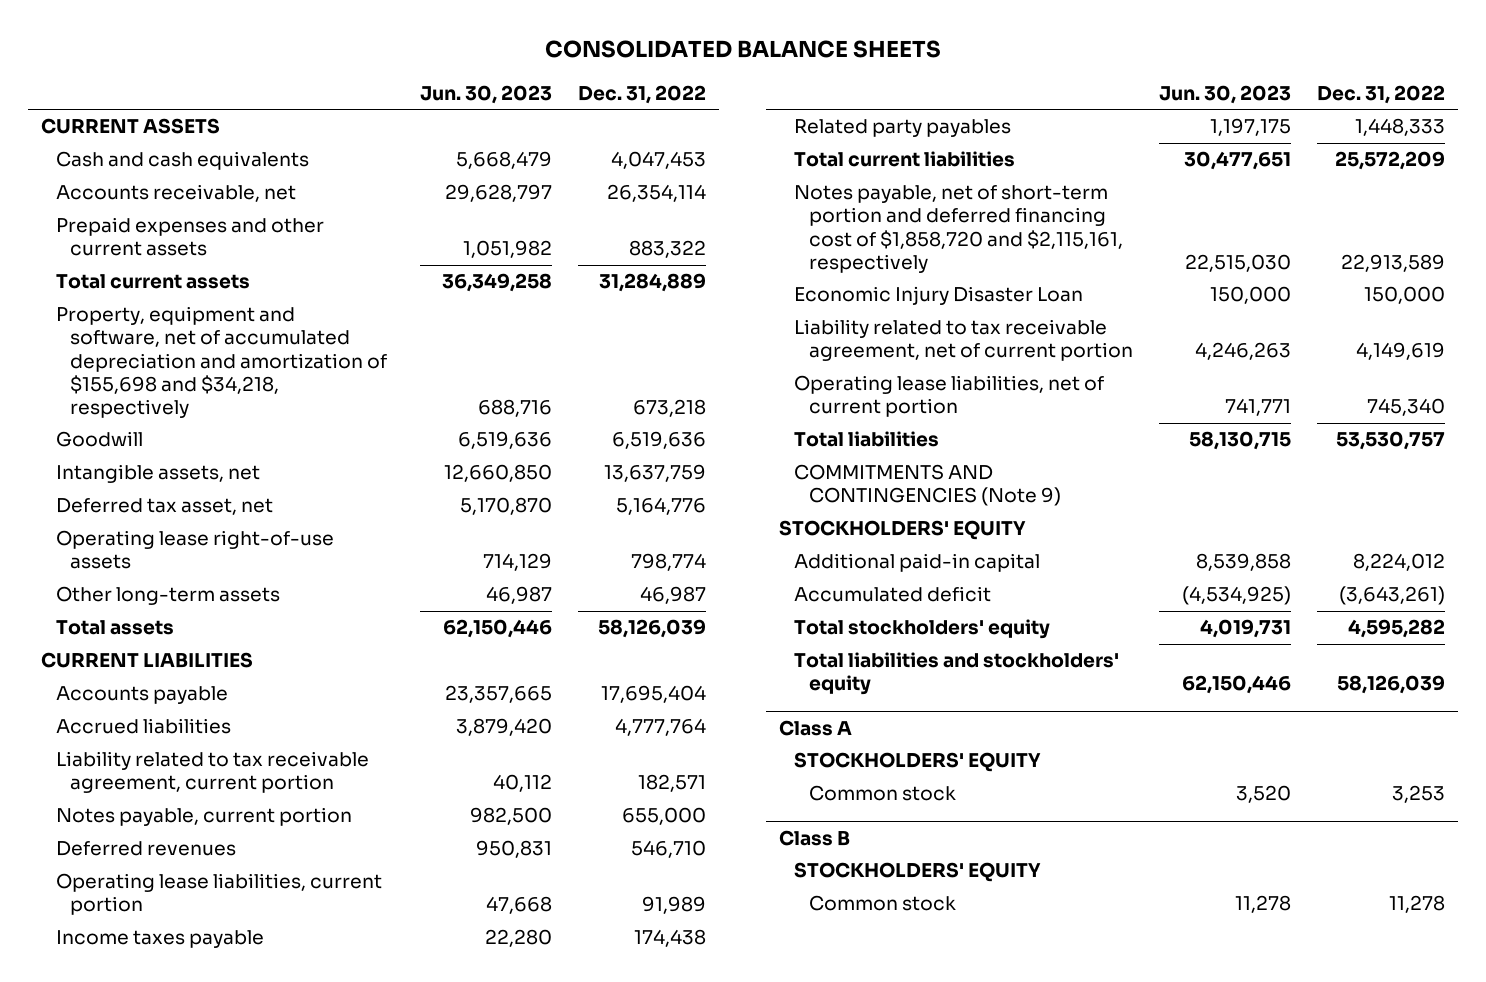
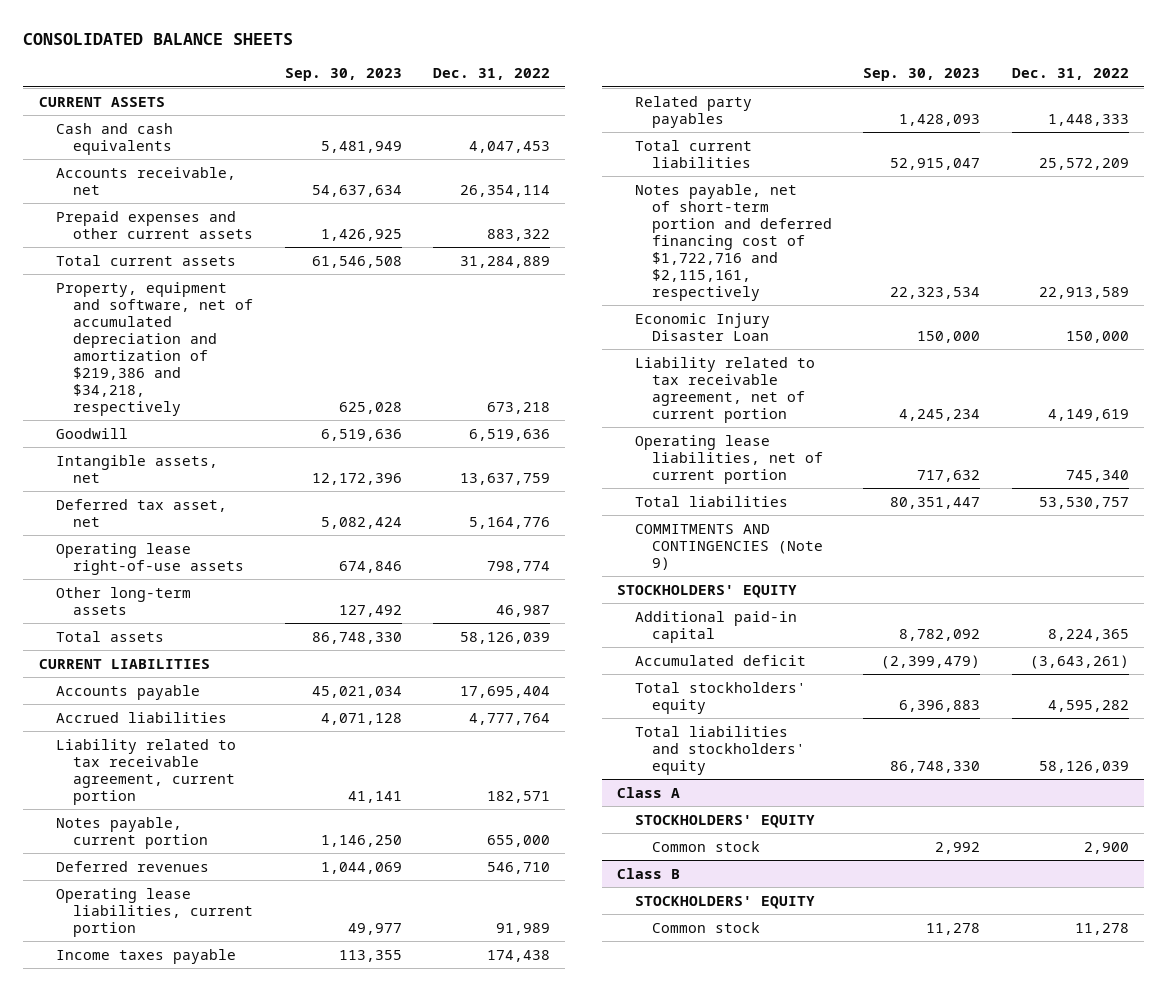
- | Jun. 30, 2023 | Dec. 31, 2022
+ | Sep. 30, 2023 | Dec. 31, 2022
- Property, equipment and software, net of accumulated depreciation and amortization of $155,698 and $34,218, respectively | 688,716 | 673,218
+ Property, equipment and software, net of accumulated depreciation and amortization of $219,386 and $34,218, respectively | 625,028 | 673,218
- Notes payable, net of short-term portion and deferred financing cost of $1,858,720 and $2,115,161, respectively | 22,515,030 | 22,913,589
+ Notes payable, net of short-term portion and deferred financing cost of $1,722,716 and $2,115,161, respectively | 22,323,534 | 22,913,589
- Additional paid-in capital | 8,539,858 | 8,224,012
+ Additional paid-in capital | 8,782,092 | 8,224,365
@ Class A
- Common stock | 3,520 | 3,253
+ Common stock | 2,992 | 2,900

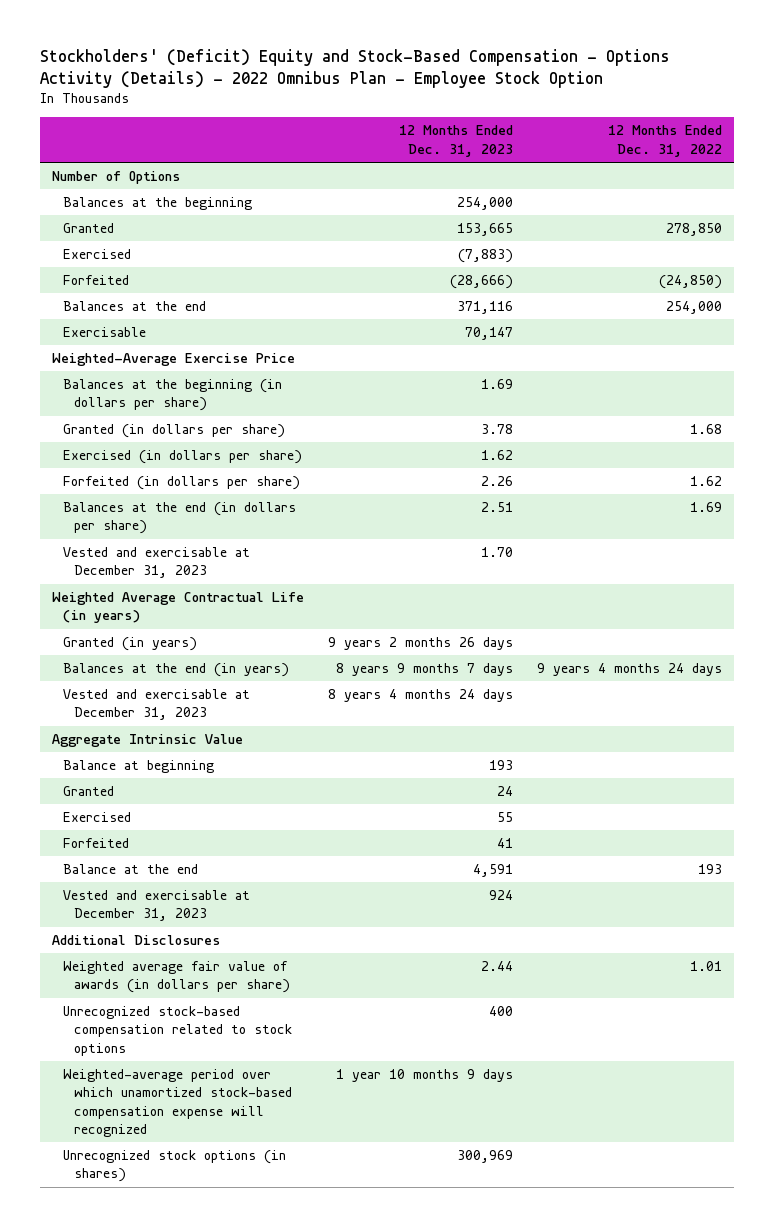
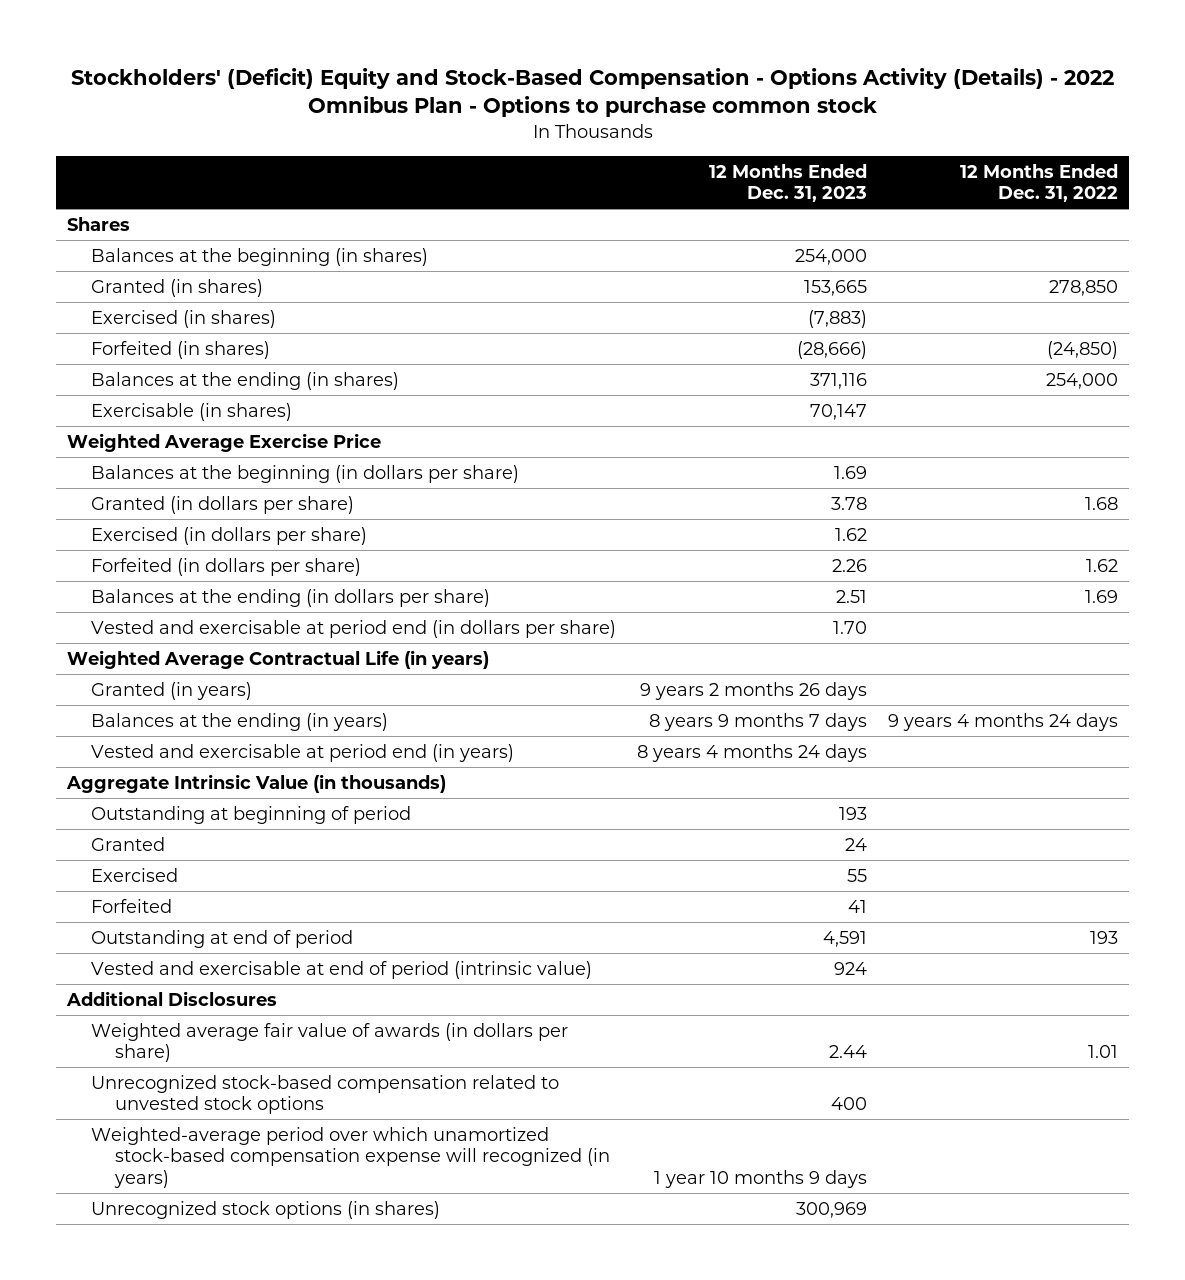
- Stockholders' (Deficit) Equity and Stock-Based Compensation - Options Activity (Details) - 2022 Omnibus Plan - Employee Stock Option
+ Stockholders' (Deficit) Equity and Stock-Based Compensation - Options Activity (Details) - 2022 Omnibus Plan - Options to purchase common stock
- Number of Options
- Balances at the beginning | 254,000 |
- Granted | 153,665 | 278,850
- Exercised | (7,883) |
- Forfeited | (28,666) | (24,850)
- Balances at the end | 371,116 | 254,000
- Exercisable | 70,147 |
- Weighted-Average Exercise Price
+ Shares
+ Balances at the beginning (in shares) | 254,000 |
+ Granted (in shares) | 153,665 | 278,850
+ Exercised (in shares) | (7,883) |
+ Forfeited (in shares) | (28,666) | (24,850)
+ Balances at the ending (in shares) | 371,116 | 254,000
+ Exercisable (in shares) | 70,147 |
+ Weighted Average Exercise Price
- Balances at the end (in dollars per share) | 2.51 | 1.69
- Vested and exercisable at December 31, 2023 | 1.70 |
+ Balances at the ending (in dollars per share) | 2.51 | 1.69
+ Vested and exercisable at period end (in dollars per share) | 1.70 |
- Balances at the end (in years) | 8 years 9 months 7 days | 9 years 4 months 24 days
- Vested and exercisable at December 31, 2023 | 8 years 4 months 24 days |
- Aggregate Intrinsic Value
- Balance at beginning | 193 |
+ Balances at the ending (in years) | 8 years 9 months 7 days | 9 years 4 months 24 days
+ Vested and exercisable at period end (in years) | 8 years 4 months 24 days |
+ Aggregate Intrinsic Value (in thousands)
+ Outstanding at beginning of period | 193 |
- Balance at the end | 4,591 | 193
- Vested and exercisable at December 31, 2023 | 924 |
+ Outstanding at end of period | 4,591 | 193
+ Vested and exercisable at end of period (intrinsic value) | 924 |
- Unrecognized stock-based compensation related to stock options | 400 |
- Weighted-average period over which unamortized stock-based compensation expense will recognized | 1 year 10 months 9 days |
+ Unrecognized stock-based compensation related to unvested stock options | 400 |
+ Weighted-average period over which unamortized stock-based compensation expense will recognized (in years) | 1 year 10 months 9 days |

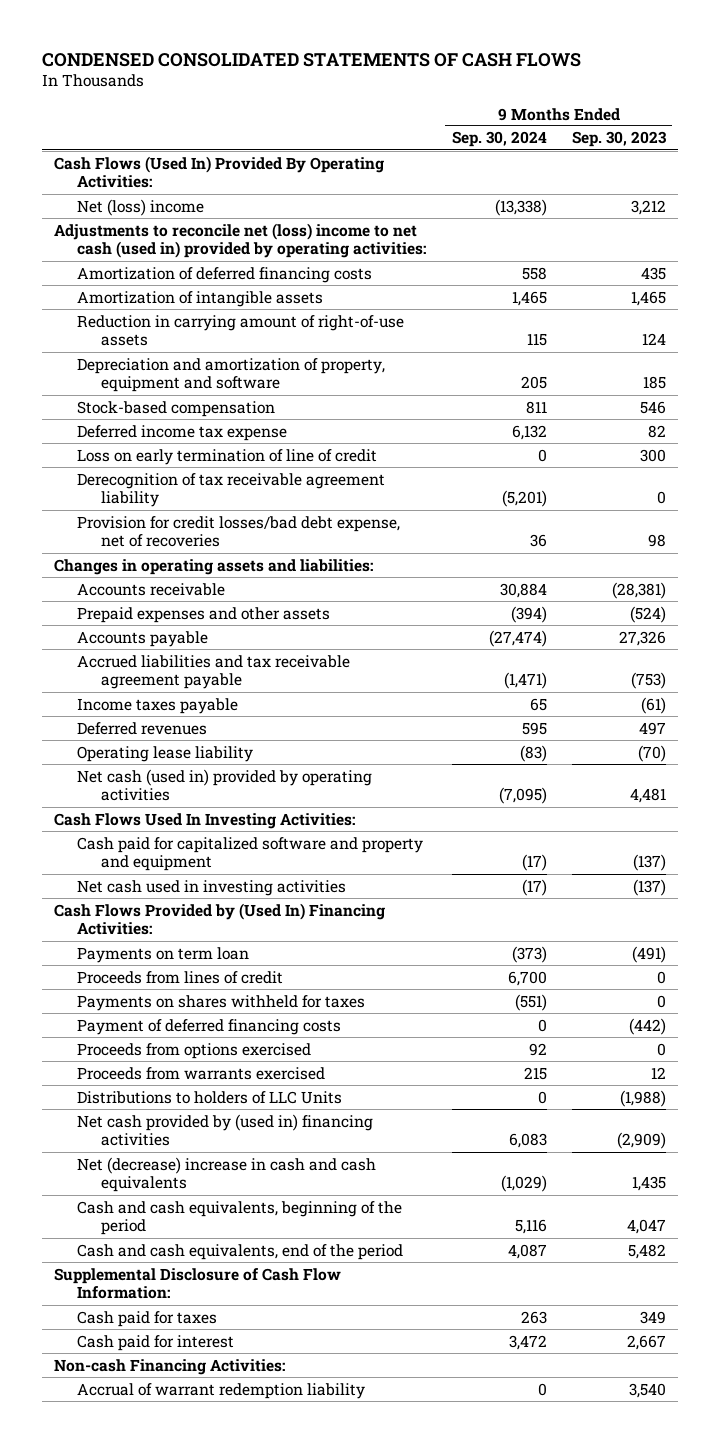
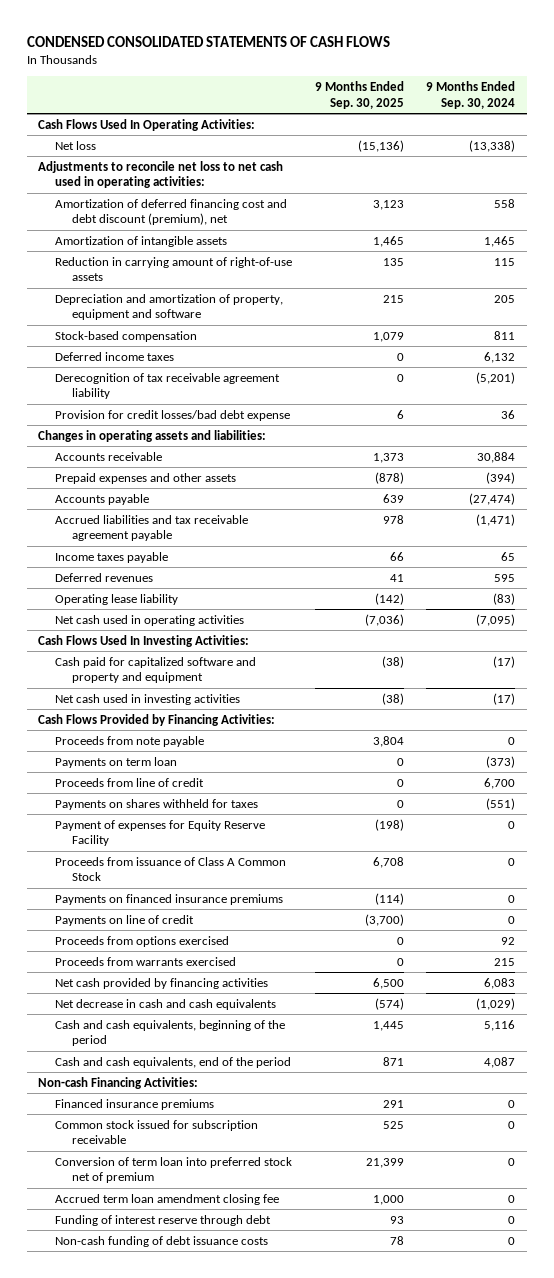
- | 9 Months Ended Sep. 30, 2024 | 9 Months Ended Sep. 30, 2023
+ | 9 Months Ended Sep. 30, 2025 | 9 Months Ended Sep. 30, 2024
- Cash Flows (Used In) Provided By Operating Activities:
- Net (loss) income | (13,338) | 3,212
- Adjustments to reconcile net (loss) income to net cash (used in) provided by operating activities:
- Amortization of deferred financing costs | 558 | 435
+ Cash Flows Used In Operating Activities:
+ Net loss | (15,136) | (13,338)
+ Adjustments to reconcile net loss to net cash used in operating activities:
+ Amortization of deferred financing cost and debt discount (premium), net | 3,123 | 558
- Deferred income tax expense | 6,132 | 82
- Loss on early termination of line of credit | 0 | 300
+ Deferred income taxes | 0 | 6,132
- Provision for credit losses/bad debt expense, net of recoveries | 36 | 98
+ Provision for credit losses/bad debt expense | 6 | 36
- Net cash (used in) provided by operating activities | (7,095) | 4,481
+ Net cash used in operating activities | (7,036) | (7,095)
- Cash Flows Provided by (Used In) Financing Activities:
+ Cash Flows Provided by Financing Activities:
+ Proceeds from note payable | 3,804 | 0
- Proceeds from lines of credit | 6,700 | 0
+ Proceeds from line of credit | 0 | 6,700
- Payment of deferred financing costs | 0 | (442)
+ Payment of expenses for Equity Reserve Facility | (198) | 0
+ Proceeds from issuance of Class A Common Stock | 6,708 | 0
+ Payments on financed insurance premiums | (114) | 0
+ Payments on line of credit | (3,700) | 0
- Distributions to holders of LLC Units | 0 | (1,988)
- Net cash provided by (used in) financing activities | 6,083 | (2,909)
- Net (decrease) increase in cash and cash equivalents | (1,029) | 1,435
+ Net cash provided by financing activities | 6,500 | 6,083
+ Net decrease in cash and cash equivalents | (574) | (1,029)
- Supplemental Disclosure of Cash Flow Information:
- Cash paid for taxes | 263 | 349
- Cash paid for interest | 3,472 | 2,667
- Accrual of warrant redemption liability | 0 | 3,540
+ Financed insurance premiums | 291 | 0
+ Common stock issued for subscription receivable | 525 | 0
+ Conversion of term loan into preferred stock net of premium | 21,399 | 0
+ Accrued term loan amendment closing fee | 1,000 | 0
+ Funding of interest reserve through debt | 93 | 0
+ Non-cash funding of debt issuance costs | 78 | 0

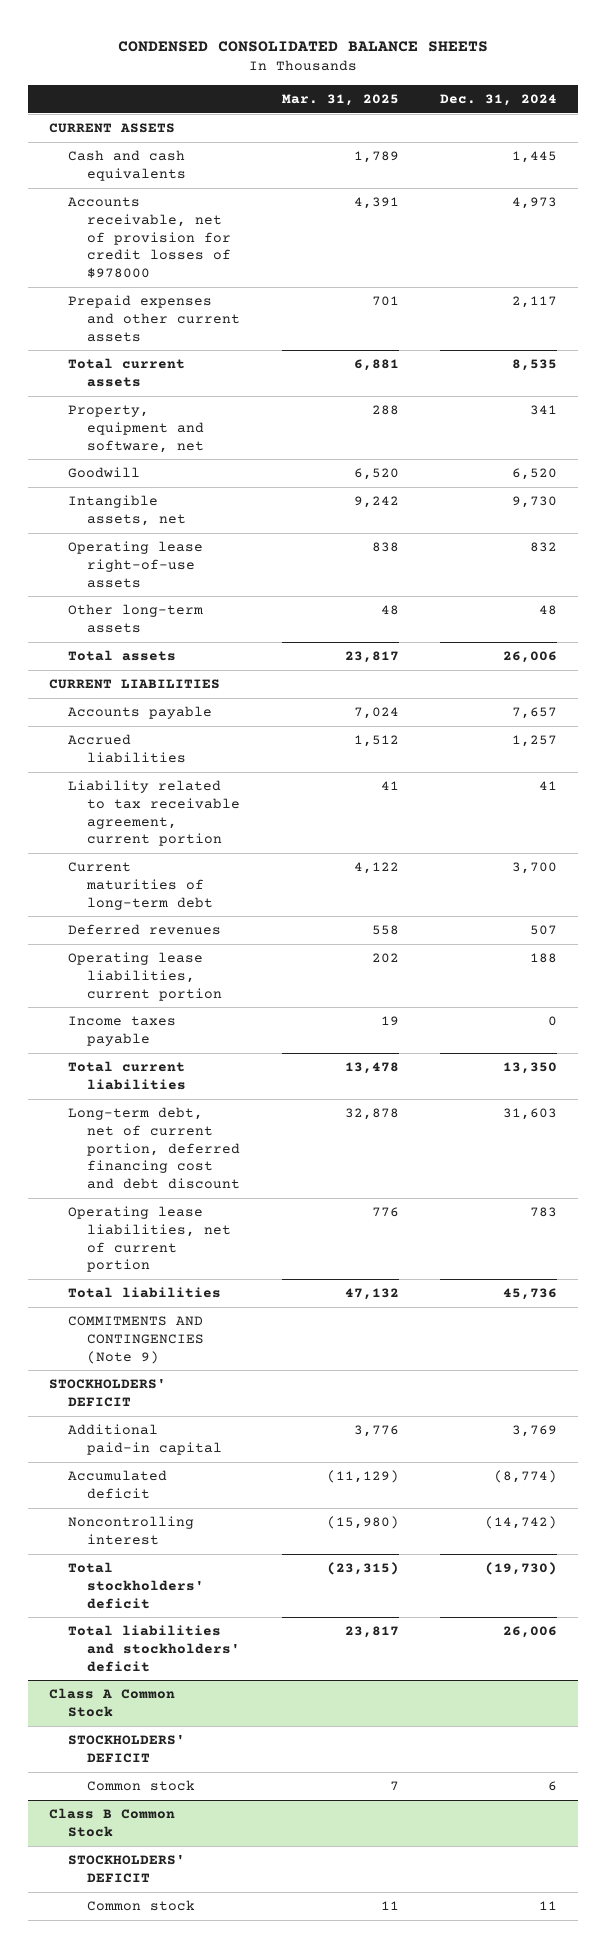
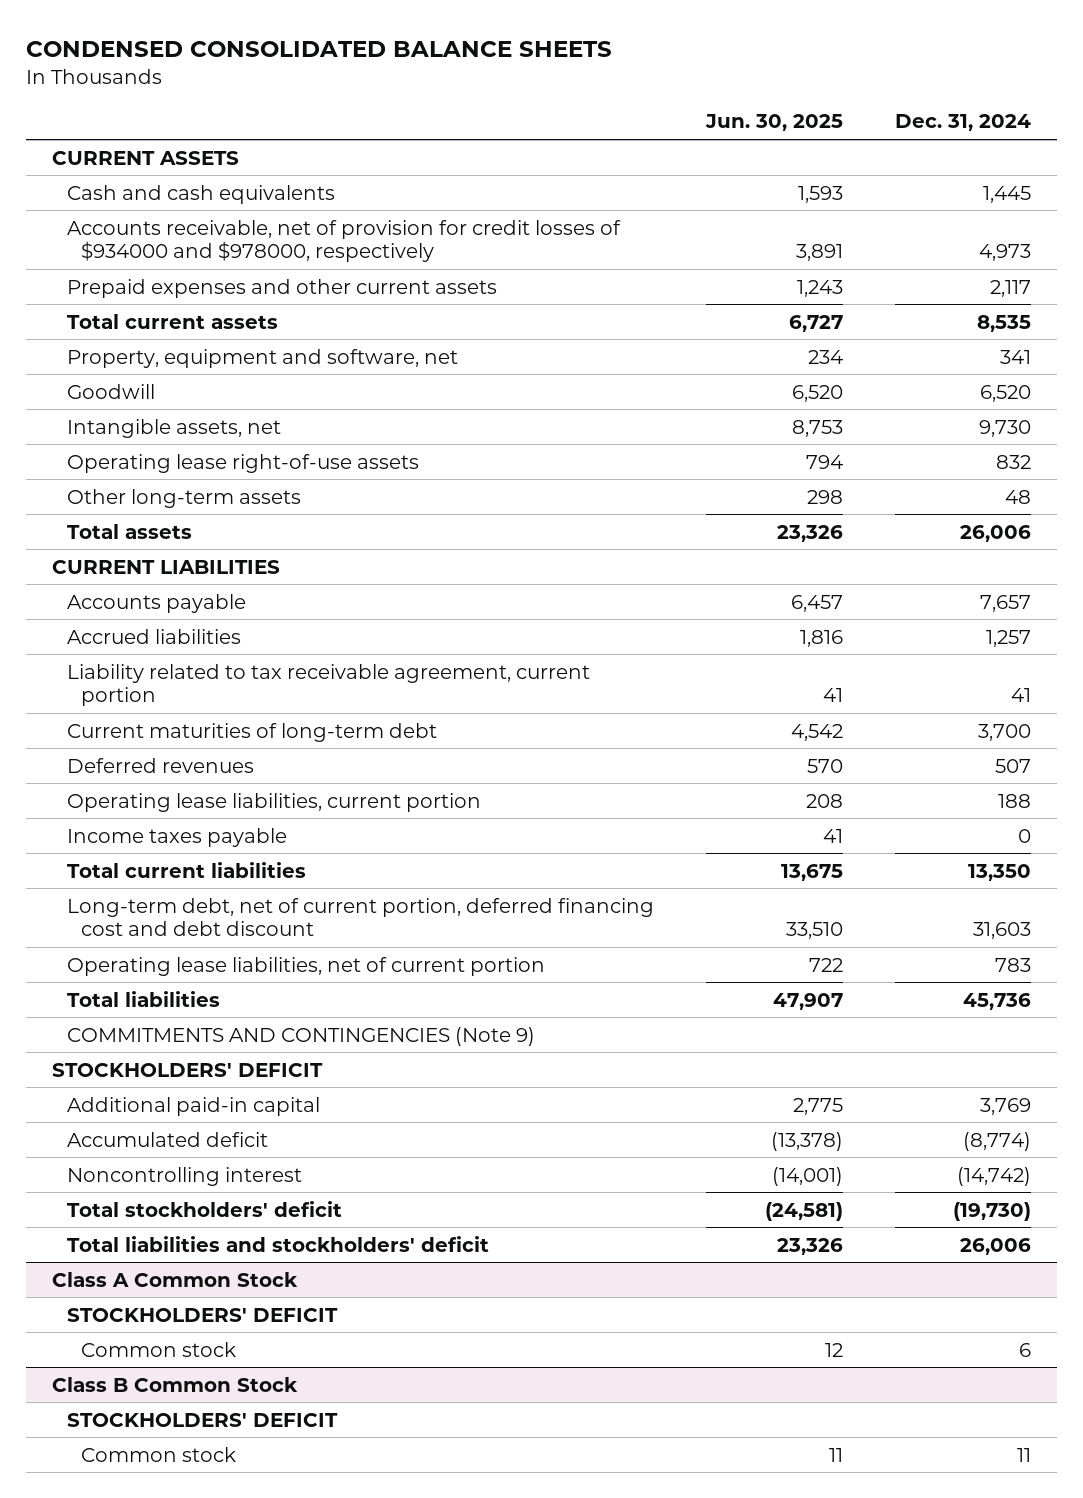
- | Mar. 31, 2025 | Dec. 31, 2024
+ | Jun. 30, 2025 | Dec. 31, 2024
- Accounts receivable, net of provision for credit losses of $978000 | 4,391 | 4,973
+ Accounts receivable, net of provision for credit losses of $934000 and $978000, respectively | 3,891 | 4,973

